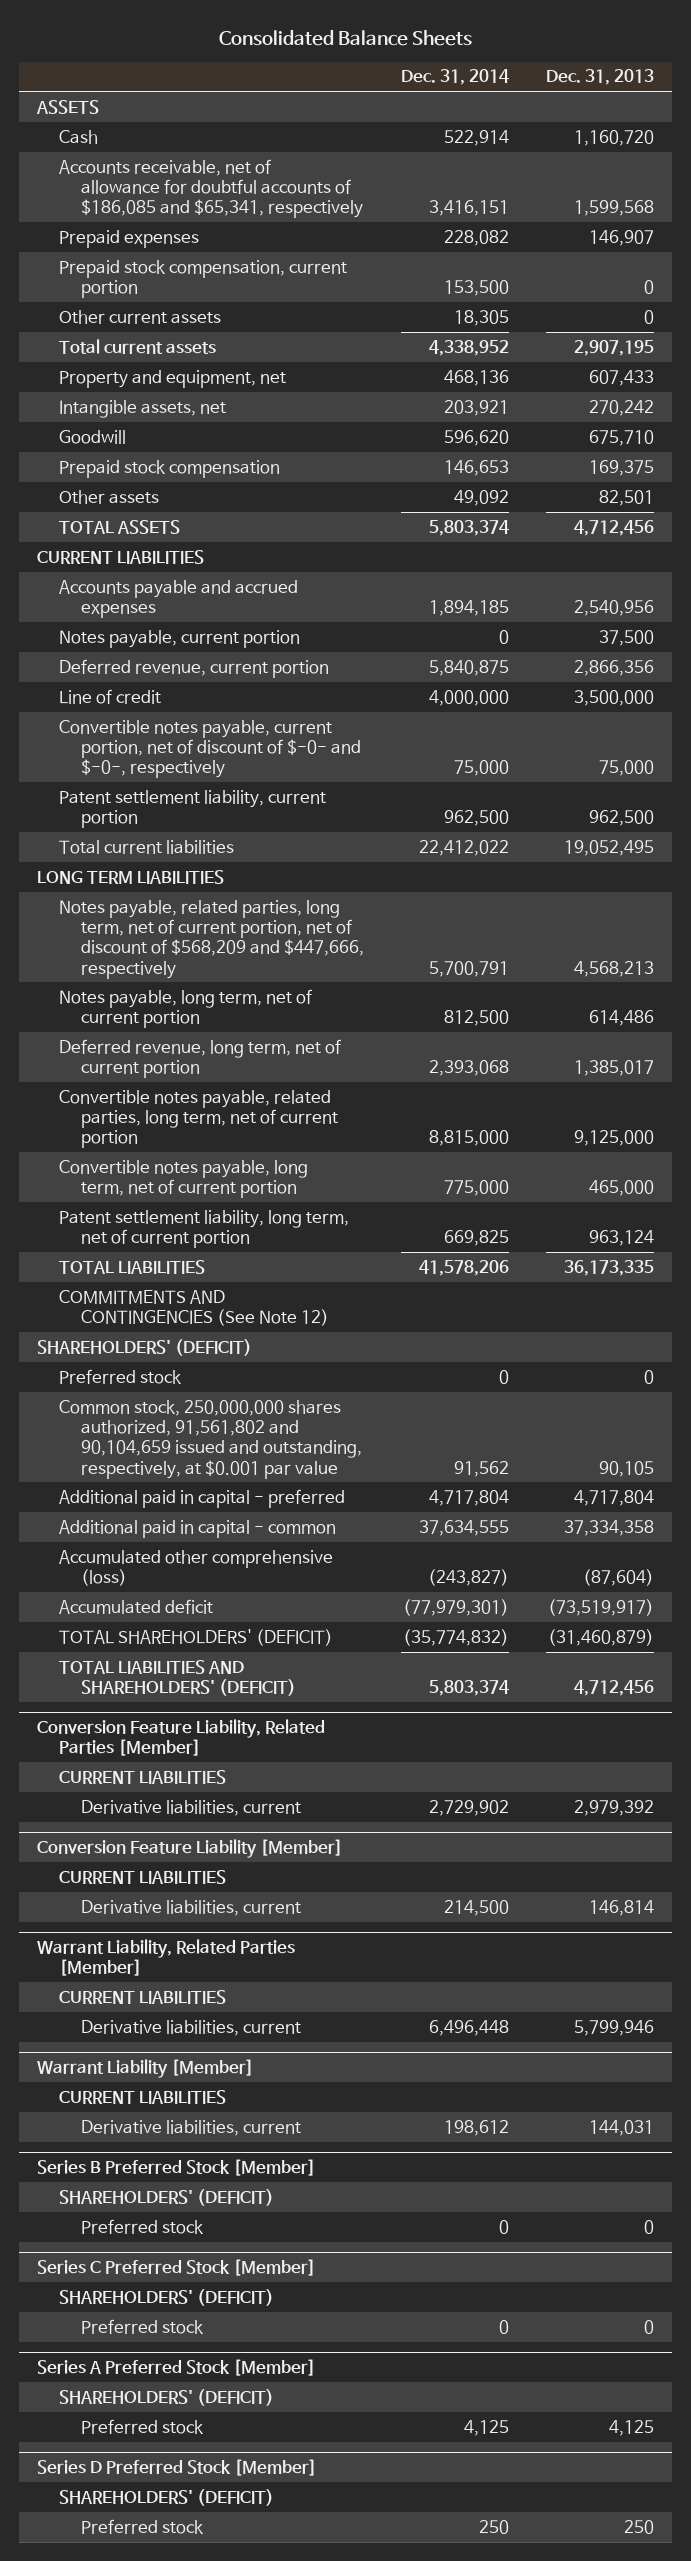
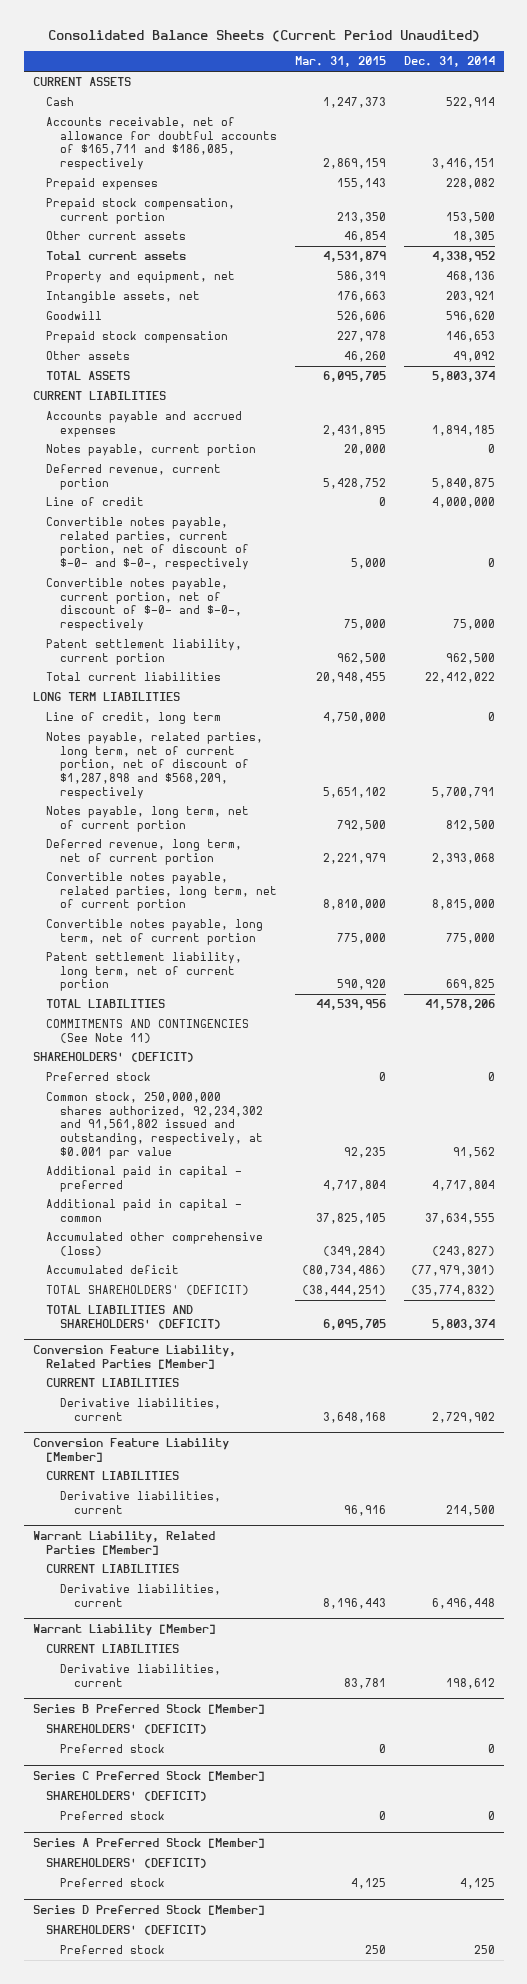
- Consolidated Balance Sheets
+ Consolidated Balance Sheets (Current Period Unaudited)
- | Dec. 31, 2014 | Dec. 31, 2013
+ | Mar. 31, 2015 | Dec. 31, 2014
- ASSETS
+ CURRENT ASSETS
- Accounts receivable, net of allowance for doubtful accounts of $186,085 and $65,341, respectively | 3,416,151 | 1,599,568
+ Accounts receivable, net of allowance for doubtful accounts of $165,711 and $186,085, respectively | 2,869,159 | 3,416,151
+ Convertible notes payable, related parties, current portion, net of discount of $-0- and $-0-, respectively | 5,000 | 0
- Notes payable, related parties, long term, net of current portion, net of discount of $568,209 and $447,666, respectively | 5,700,791 | 4,568,213
+ Line of credit, long term | 4,750,000 | 0
+ Notes payable, related parties, long term, net of current portion, net of discount of $1,287,898 and $568,209, respectively | 5,651,102 | 5,700,791
- COMMITMENTS AND CONTINGENCIES (See Note 12)
+ COMMITMENTS AND CONTINGENCIES (See Note 11)
- Common stock, 250,000,000 shares authorized, 91,561,802 and 90,104,659 issued and outstanding, respectively, at $0.001 par value | 91,562 | 90,105
+ Common stock, 250,000,000 shares authorized, 92,234,302 and 91,561,802 issued and outstanding, respectively, at $0.001 par value | 92,235 | 91,562

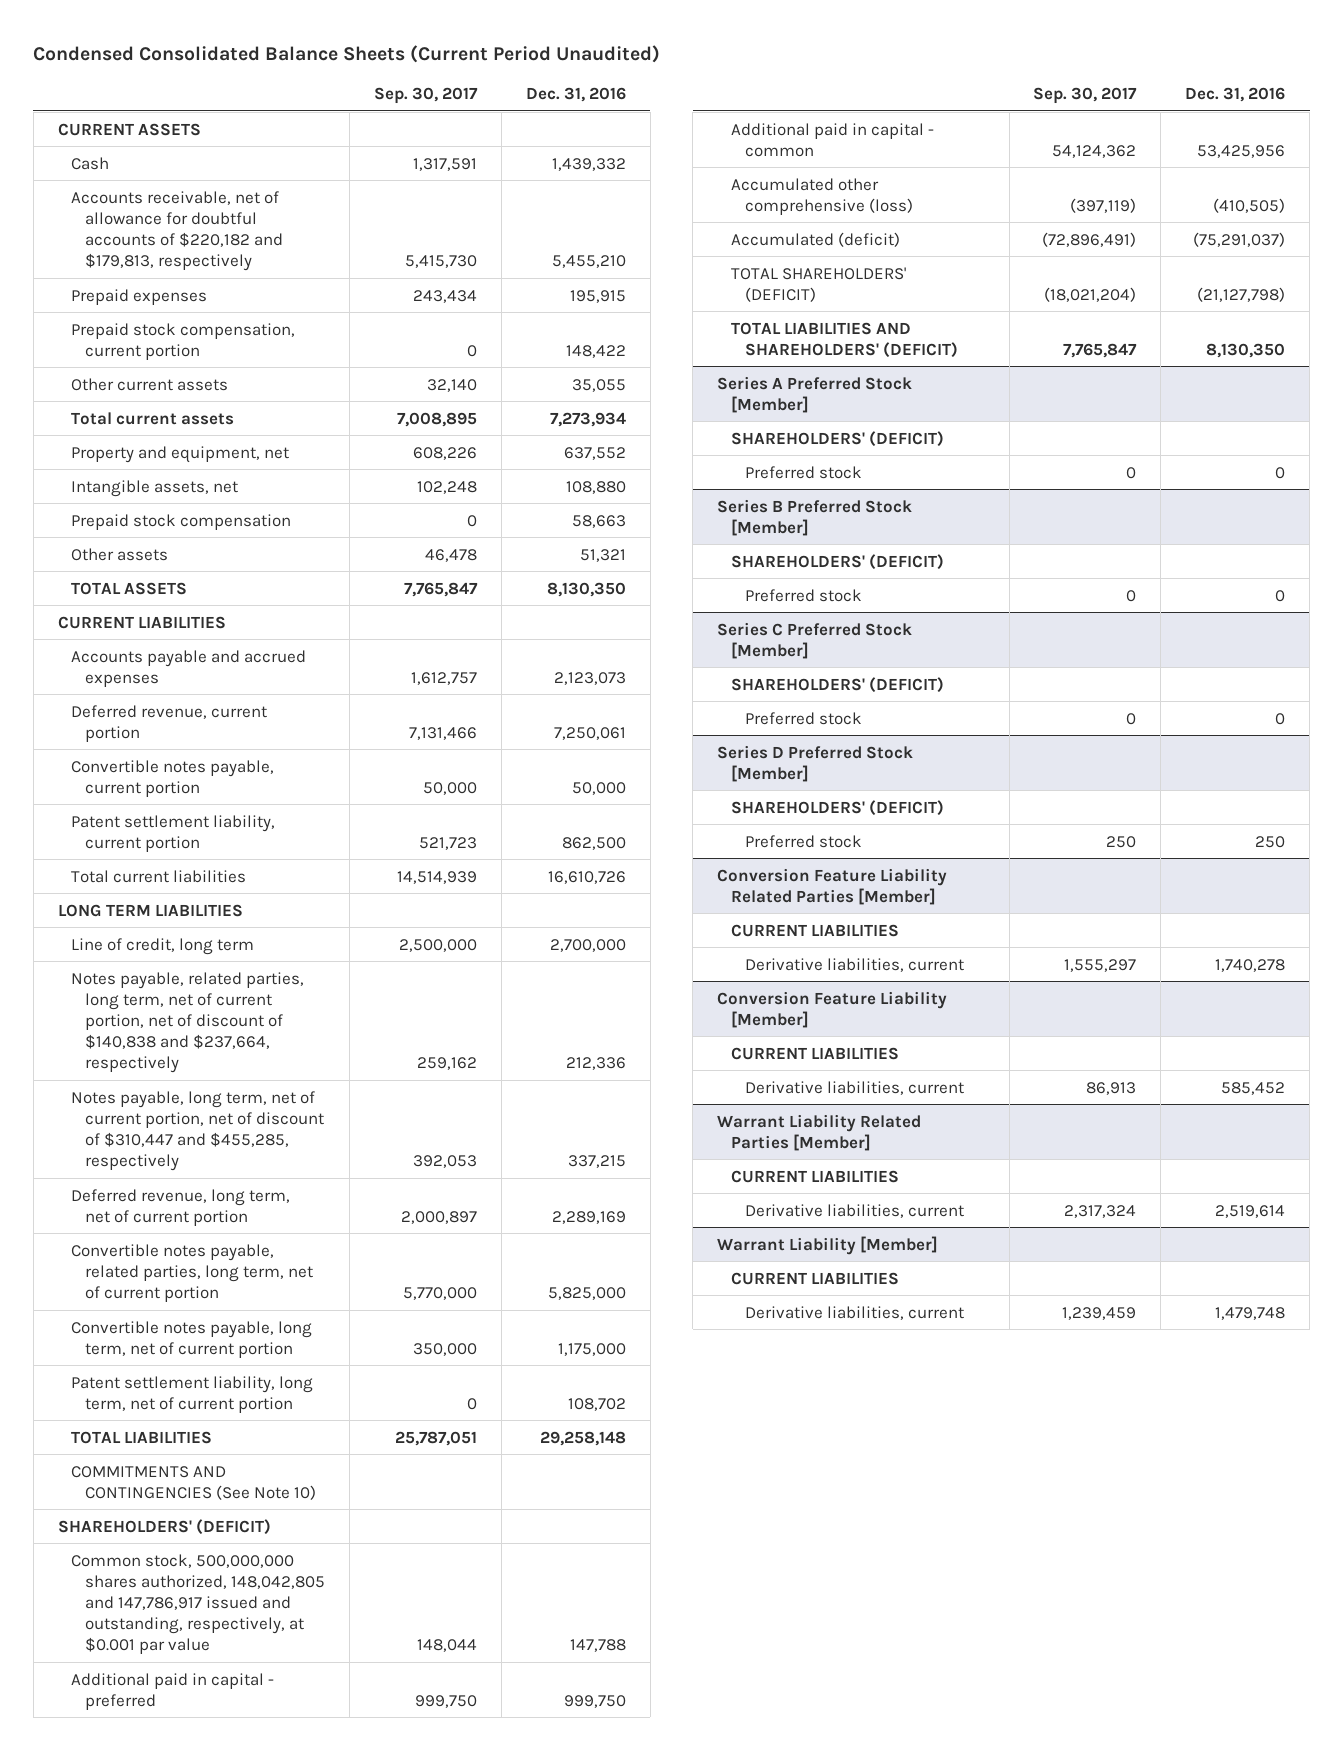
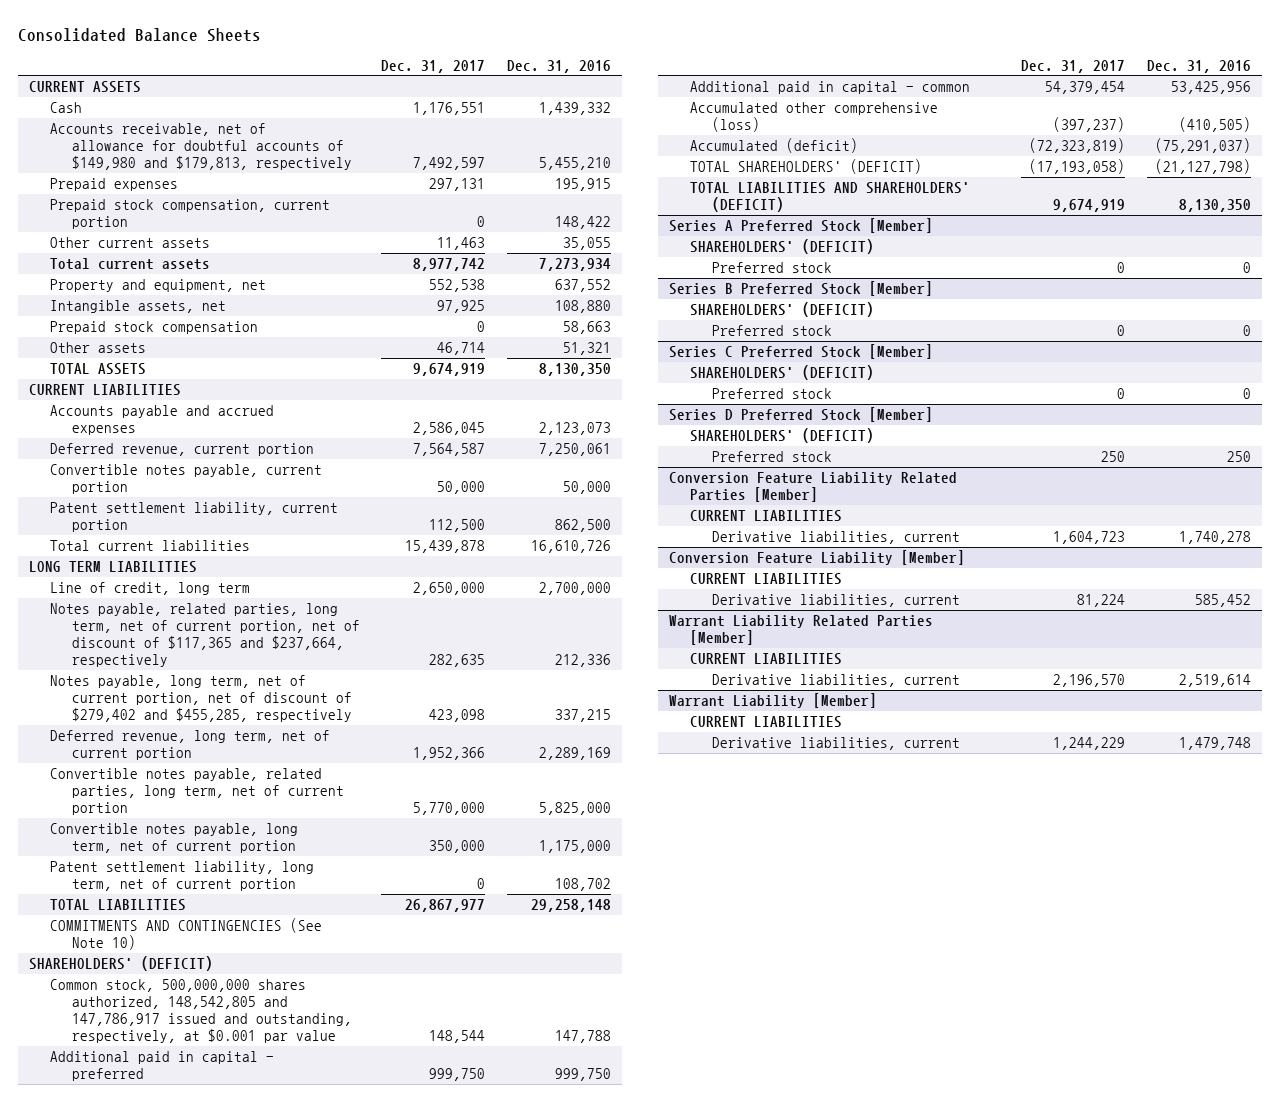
- Condensed Consolidated Balance Sheets (Current Period Unaudited)
+ Consolidated Balance Sheets
- | Sep. 30, 2017 | Dec. 31, 2016
+ | Dec. 31, 2017 | Dec. 31, 2016
- Accounts receivable, net of allowance for doubtful accounts of $220,182 and $179,813, respectively | 5,415,730 | 5,455,210
+ Accounts receivable, net of allowance for doubtful accounts of $149,980 and $179,813, respectively | 7,492,597 | 5,455,210
- Notes payable, related parties, long term, net of current portion, net of discount of $140,838 and $237,664, respectively | 259,162 | 212,336
- Notes payable, long term, net of current portion, net of discount of $310,447 and $455,285, respectively | 392,053 | 337,215
+ Notes payable, related parties, long term, net of current portion, net of discount of $117,365 and $237,664, respectively | 282,635 | 212,336
+ Notes payable, long term, net of current portion, net of discount of $279,402 and $455,285, respectively | 423,098 | 337,215
- Common stock, 500,000,000 shares authorized, 148,042,805 and 147,786,917 issued and outstanding, respectively, at $0.001 par value | 148,044 | 147,788
+ Common stock, 500,000,000 shares authorized, 148,542,805 and 147,786,917 issued and outstanding, respectively, at $0.001 par value | 148,544 | 147,788

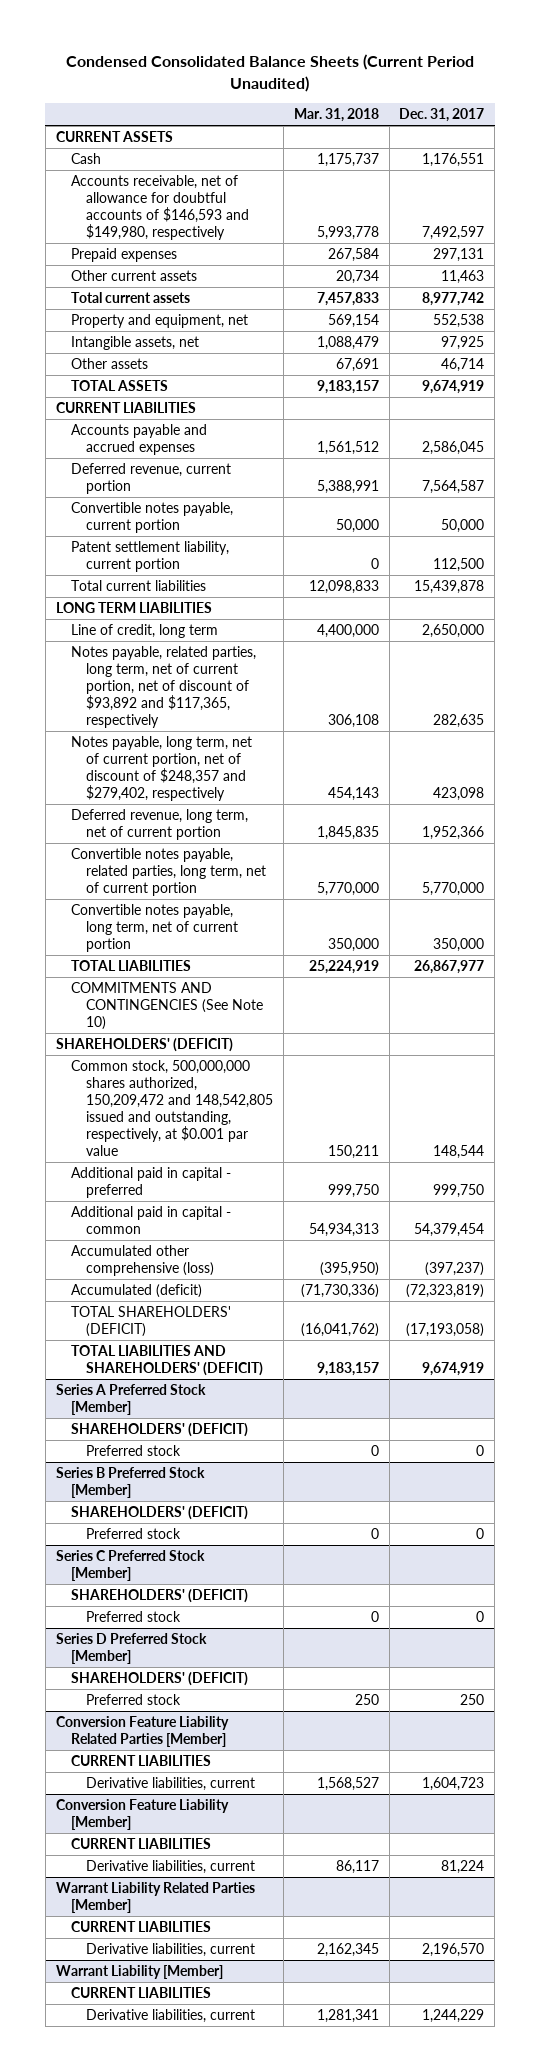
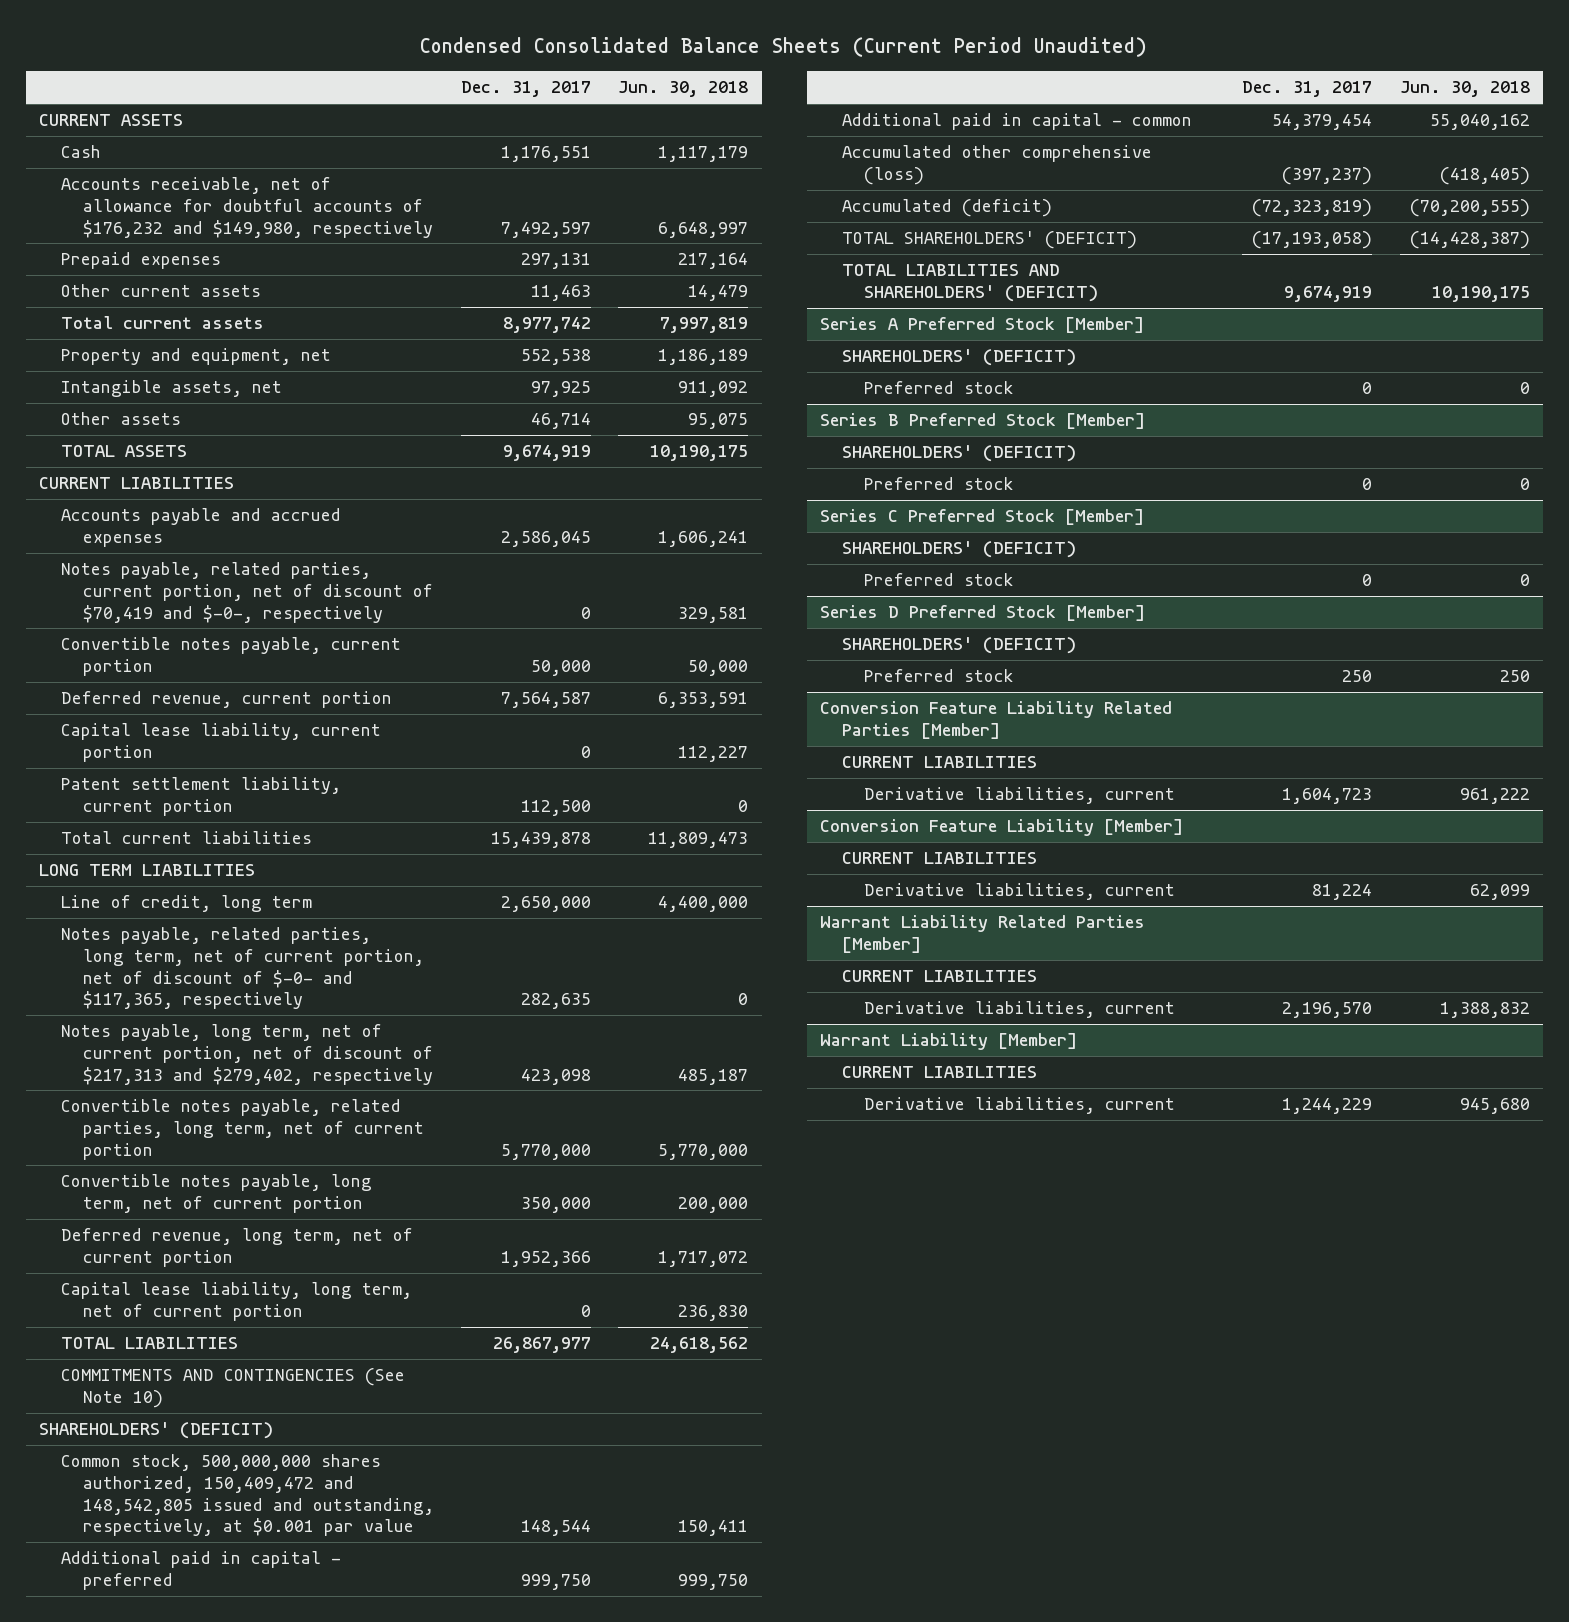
- | Mar. 31, 2018 | Dec. 31, 2017
+ | Dec. 31, 2017 | Jun. 30, 2018
- Accounts receivable, net of allowance for doubtful accounts of $146,593 and $149,980, respectively | 5,993,778 | 7,492,597
+ Accounts receivable, net of allowance for doubtful accounts of $176,232 and $149,980, respectively | 7,492,597 | 6,648,997
+ Notes payable, related parties, current portion, net of discount of $70,419 and $-0-, respectively | 0 | 329,581
moved down: Deferred revenue, current portion | 7,564,587 | 6,353,591
+ Capital lease liability, current portion | 0 | 112,227
- Notes payable, related parties, long term, net of current portion, net of discount of $93,892 and $117,365, respectively | 306,108 | 282,635
- Notes payable, long term, net of current portion, net of discount of $248,357 and $279,402, respectively | 454,143 | 423,098
+ Notes payable, related parties, long term, net of current portion, net of discount of $-0- and $117,365, respectively | 282,635 | 0
+ Notes payable, long term, net of current portion, net of discount of $217,313 and $279,402, respectively | 423,098 | 485,187
moved down: Deferred revenue, long term, net of current portion | 1,952,366 | 1,717,072
+ Capital lease liability, long term, net of current portion | 0 | 236,830
- Common stock, 500,000,000 shares authorized, 150,209,472 and 148,542,805 issued and outstanding, respectively, at $0.001 par value | 150,211 | 148,544
+ Common stock, 500,000,000 shares authorized, 150,409,472 and 148,542,805 issued and outstanding, respectively, at $0.001 par value | 148,544 | 150,411

